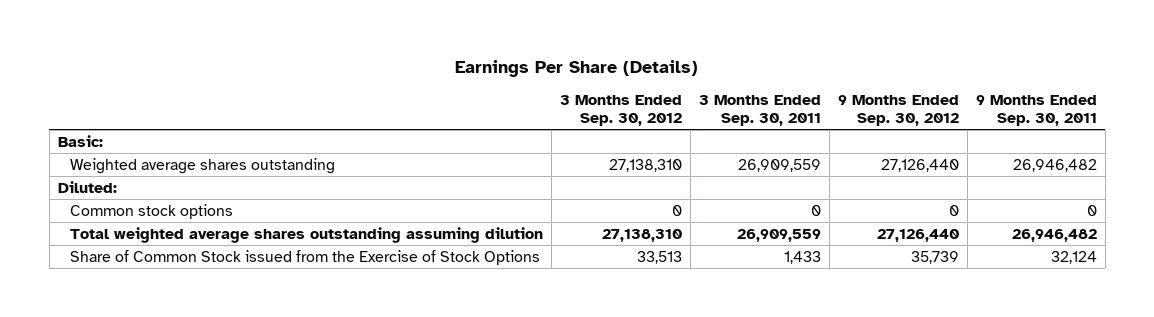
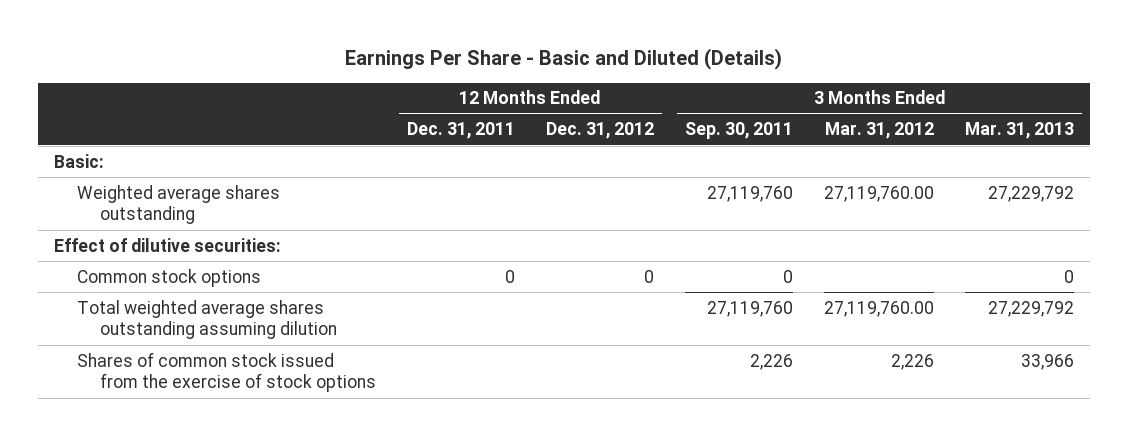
- Earnings Per Share (Details)
+ Earnings Per Share - Basic and Diluted (Details)
- | 3 Months Ended Sep. 30, 2012 | 3 Months Ended Sep. 30, 2011 | 9 Months Ended Sep. 30, 2012 | 9 Months Ended Sep. 30, 2011
+ | 12 Months Ended Dec. 31, 2011 | 12 Months Ended Dec. 31, 2012 | 3 Months Ended Sep. 30, 2011 | 3 Months Ended Mar. 31, 2012 | 3 Months Ended Mar. 31, 2013
- Weighted average shares outstanding | 27,138,310 | 26,909,559 | 27,126,440 | 26,946,482
- Diluted:
+ Weighted average shares outstanding | | | 27,119,760 | 27,119,760.00 | 27,229,792
+ Effect of dilutive securities:
- Total weighted average shares outstanding assuming dilution | 27,138,310 | 26,909,559 | 27,126,440 | 26,946,482
- Share of Common Stock issued from the Exercise of Stock Options | 33,513 | 1,433 | 35,739 | 32,124
+ Total weighted average shares outstanding assuming dilution | | | 27,119,760 | 27,119,760.00 | 27,229,792
+ Shares of common stock issued from the exercise of stock options | | | 2,226 | 2,226 | 33,966

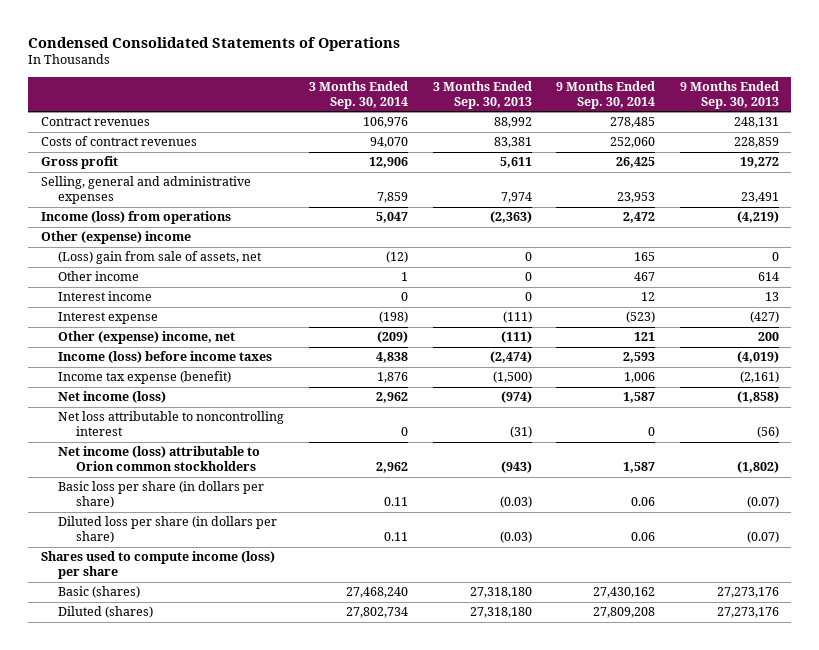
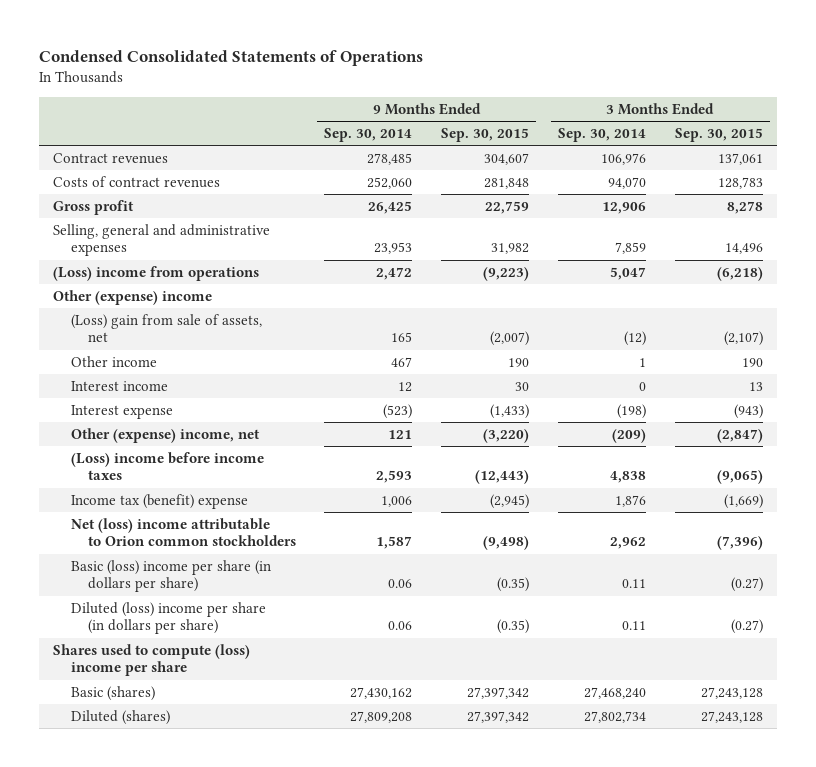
- | 3 Months Ended Sep. 30, 2014 | 3 Months Ended Sep. 30, 2013 | 9 Months Ended Sep. 30, 2014 | 9 Months Ended Sep. 30, 2013
+ | 9 Months Ended Sep. 30, 2014 | 9 Months Ended Sep. 30, 2015 | 3 Months Ended Sep. 30, 2014 | 3 Months Ended Sep. 30, 2015
- Income (loss) from operations | 5,047 | (2,363) | 2,472 | (4,219)
+ (Loss) income from operations | 2,472 | (9,223) | 5,047 | (6,218)
- Income (loss) before income taxes | 4,838 | (2,474) | 2,593 | (4,019)
- Income tax expense (benefit) | 1,876 | (1,500) | 1,006 | (2,161)
- Net income (loss) | 2,962 | (974) | 1,587 | (1,858)
- Net loss attributable to noncontrolling interest | 0 | (31) | 0 | (56)
- Net income (loss) attributable to Orion common stockholders | 2,962 | (943) | 1,587 | (1,802)
- Basic loss per share (in dollars per share) | 0.11 | (0.03) | 0.06 | (0.07)
- Diluted loss per share (in dollars per share) | 0.11 | (0.03) | 0.06 | (0.07)
- Shares used to compute income (loss) per share
+ (Loss) income before income taxes | 2,593 | (12,443) | 4,838 | (9,065)
+ Income tax (benefit) expense | 1,006 | (2,945) | 1,876 | (1,669)
+ Net (loss) income attributable to Orion common stockholders | 1,587 | (9,498) | 2,962 | (7,396)
+ Basic (loss) income per share (in dollars per share) | 0.06 | (0.35) | 0.11 | (0.27)
+ Diluted (loss) income per share (in dollars per share) | 0.06 | (0.35) | 0.11 | (0.27)
+ Shares used to compute (loss) income per share

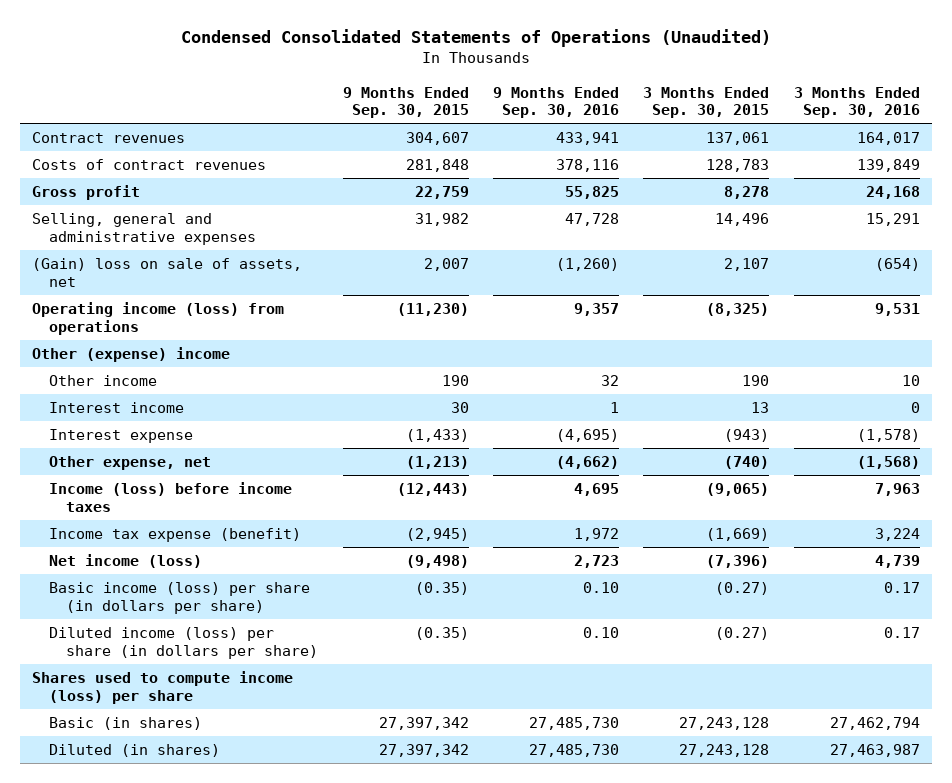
- Condensed Consolidated Statements of Operations
+ Condensed Consolidated Statements of Operations (Unaudited)
- | 9 Months Ended Sep. 30, 2014 | 9 Months Ended Sep. 30, 2015 | 3 Months Ended Sep. 30, 2014 | 3 Months Ended Sep. 30, 2015
+ | 9 Months Ended Sep. 30, 2015 | 9 Months Ended Sep. 30, 2016 | 3 Months Ended Sep. 30, 2015 | 3 Months Ended Sep. 30, 2016
- (Loss) income from operations | 2,472 | (9,223) | 5,047 | (6,218)
+ (Gain) loss on sale of assets, net | 2,007 | (1,260) | 2,107 | (654)
+ Operating income (loss) from operations | (11,230) | 9,357 | (8,325) | 9,531
- (Loss) gain from sale of assets, net | 165 | (2,007) | (12) | (2,107)
- Other (expense) income, net | 121 | (3,220) | (209) | (2,847)
- (Loss) income before income taxes | 2,593 | (12,443) | 4,838 | (9,065)
- Income tax (benefit) expense | 1,006 | (2,945) | 1,876 | (1,669)
- Net (loss) income attributable to Orion common stockholders | 1,587 | (9,498) | 2,962 | (7,396)
- Basic (loss) income per share (in dollars per share) | 0.06 | (0.35) | 0.11 | (0.27)
- Diluted (loss) income per share (in dollars per share) | 0.06 | (0.35) | 0.11 | (0.27)
- Shares used to compute (loss) income per share
- Basic (shares) | 27,430,162 | 27,397,342 | 27,468,240 | 27,243,128
- Diluted (shares) | 27,809,208 | 27,397,342 | 27,802,734 | 27,243,128
+ Other expense, net | (1,213) | (4,662) | (740) | (1,568)
+ Income (loss) before income taxes | (12,443) | 4,695 | (9,065) | 7,963
+ Income tax expense (benefit) | (2,945) | 1,972 | (1,669) | 3,224
+ Net income (loss) | (9,498) | 2,723 | (7,396) | 4,739
+ Basic income (loss) per share (in dollars per share) | (0.35) | 0.10 | (0.27) | 0.17
+ Diluted income (loss) per share (in dollars per share) | (0.35) | 0.10 | (0.27) | 0.17
+ Shares used to compute income (loss) per share
+ Basic (in shares) | 27,397,342 | 27,485,730 | 27,243,128 | 27,462,794
+ Diluted (in shares) | 27,397,342 | 27,485,730 | 27,243,128 | 27,463,987

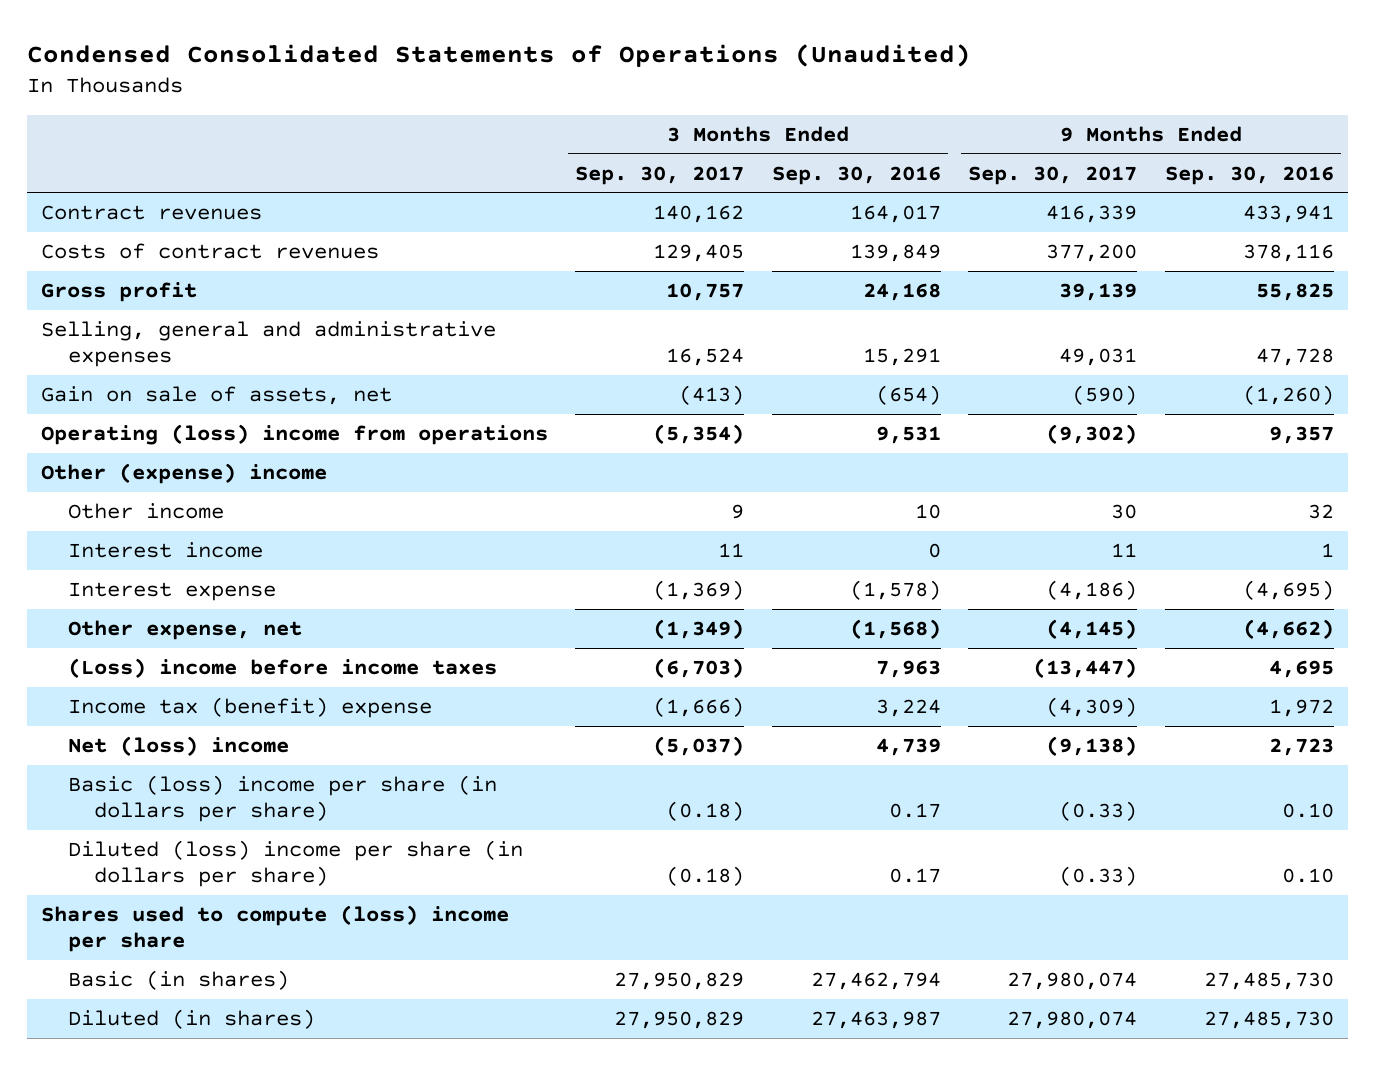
- | 9 Months Ended Sep. 30, 2015 | 9 Months Ended Sep. 30, 2016 | 3 Months Ended Sep. 30, 2015 | 3 Months Ended Sep. 30, 2016
+ | 3 Months Ended Sep. 30, 2017 | 3 Months Ended Sep. 30, 2016 | 9 Months Ended Sep. 30, 2017 | 9 Months Ended Sep. 30, 2016
- (Gain) loss on sale of assets, net | 2,007 | (1,260) | 2,107 | (654)
- Operating income (loss) from operations | (11,230) | 9,357 | (8,325) | 9,531
+ Gain on sale of assets, net | (413) | (654) | (590) | (1,260)
+ Operating (loss) income from operations | (5,354) | 9,531 | (9,302) | 9,357
- Income (loss) before income taxes | (12,443) | 4,695 | (9,065) | 7,963
- Income tax expense (benefit) | (2,945) | 1,972 | (1,669) | 3,224
- Net income (loss) | (9,498) | 2,723 | (7,396) | 4,739
- Basic income (loss) per share (in dollars per share) | (0.35) | 0.10 | (0.27) | 0.17
- Diluted income (loss) per share (in dollars per share) | (0.35) | 0.10 | (0.27) | 0.17
- Shares used to compute income (loss) per share
+ (Loss) income before income taxes | (6,703) | 7,963 | (13,447) | 4,695
+ Income tax (benefit) expense | (1,666) | 3,224 | (4,309) | 1,972
+ Net (loss) income | (5,037) | 4,739 | (9,138) | 2,723
+ Basic (loss) income per share (in dollars per share) | (0.18) | 0.17 | (0.33) | 0.10
+ Diluted (loss) income per share (in dollars per share) | (0.18) | 0.17 | (0.33) | 0.10
+ Shares used to compute (loss) income per share

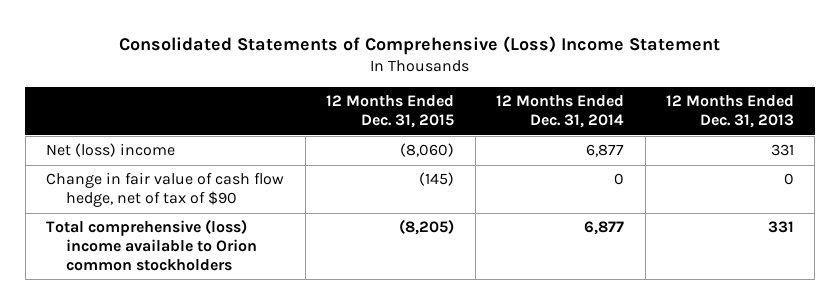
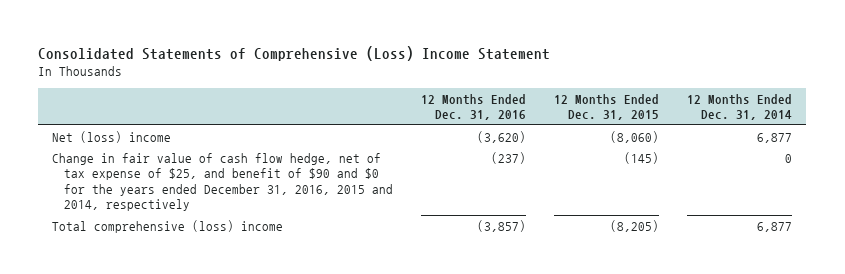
- | 12 Months Ended Dec. 31, 2015 | 12 Months Ended Dec. 31, 2014 | 12 Months Ended Dec. 31, 2013
+ | 12 Months Ended Dec. 31, 2016 | 12 Months Ended Dec. 31, 2015 | 12 Months Ended Dec. 31, 2014
- Change in fair value of cash flow hedge, net of tax of $90 | (145) | 0 | 0
- Total comprehensive (loss) income available to Orion common stockholders | (8,205) | 6,877 | 331
+ Change in fair value of cash flow hedge, net of tax expense of $25, and benefit of $90 and $0 for the years ended December 31, 2016, 2015 and 2014, respectively | (237) | (145) | 0
+ Total comprehensive (loss) income | (3,857) | (8,205) | 6,877

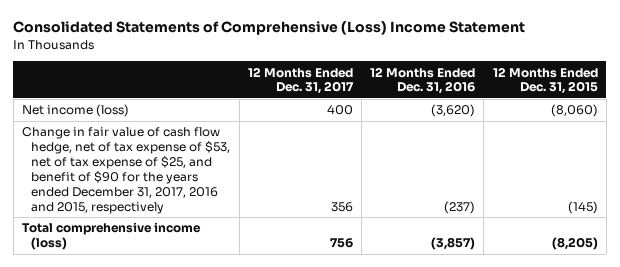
- | 12 Months Ended Dec. 31, 2016 | 12 Months Ended Dec. 31, 2015 | 12 Months Ended Dec. 31, 2014
+ | 12 Months Ended Dec. 31, 2017 | 12 Months Ended Dec. 31, 2016 | 12 Months Ended Dec. 31, 2015
- Net (loss) income | (3,620) | (8,060) | 6,877
- Change in fair value of cash flow hedge, net of tax expense of $25, and benefit of $90 and $0 for the years ended December 31, 2016, 2015 and 2014, respectively | (237) | (145) | 0
- Total comprehensive (loss) income | (3,857) | (8,205) | 6,877
+ Net income (loss) | 400 | (3,620) | (8,060)
+ Change in fair value of cash flow hedge, net of tax expense of $53, net of tax expense of $25, and benefit of $90 for the years ended December 31, 2017, 2016 and 2015, respectively | 356 | (237) | (145)
+ Total comprehensive income (loss) | 756 | (3,857) | (8,205)

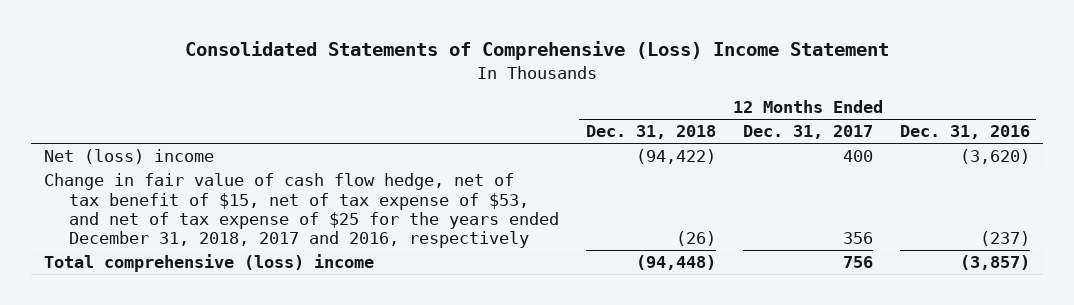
- | 12 Months Ended Dec. 31, 2017 | 12 Months Ended Dec. 31, 2016 | 12 Months Ended Dec. 31, 2015
+ | 12 Months Ended Dec. 31, 2018 | 12 Months Ended Dec. 31, 2017 | 12 Months Ended Dec. 31, 2016
- Net income (loss) | 400 | (3,620) | (8,060)
- Change in fair value of cash flow hedge, net of tax expense of $53, net of tax expense of $25, and benefit of $90 for the years ended December 31, 2017, 2016 and 2015, respectively | 356 | (237) | (145)
- Total comprehensive income (loss) | 756 | (3,857) | (8,205)
+ Net (loss) income | (94,422) | 400 | (3,620)
+ Change in fair value of cash flow hedge, net of tax benefit of $15, net of tax expense of $53, and net of tax expense of $25 for the years ended December 31, 2018, 2017 and 2016, respectively | (26) | 356 | (237)
+ Total comprehensive (loss) income | (94,448) | 756 | (3,857)

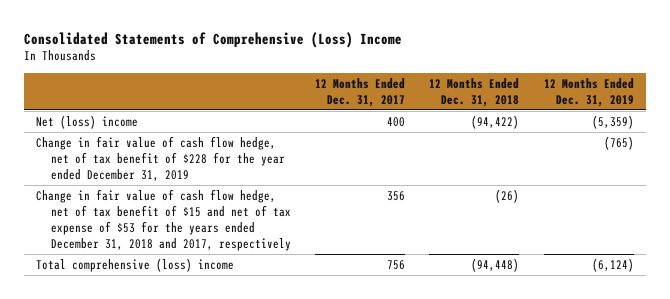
- Consolidated Statements of Comprehensive (Loss) Income Statement
+ Consolidated Statements of Comprehensive (Loss) Income
- | 12 Months Ended Dec. 31, 2018 | 12 Months Ended Dec. 31, 2017 | 12 Months Ended Dec. 31, 2016
+ | 12 Months Ended Dec. 31, 2017 | 12 Months Ended Dec. 31, 2018 | 12 Months Ended Dec. 31, 2019
- Change in fair value of cash flow hedge, net of tax benefit of $15, net of tax expense of $53, and net of tax expense of $25 for the years ended December 31, 2018, 2017 and 2016, respectively | (26) | 356 | (237)
+ Change in fair value of cash flow hedge, net of tax benefit of $228 for the year ended December 31, 2019 | | | (765)
+ Change in fair value of cash flow hedge, net of tax benefit of $15 and net of tax expense of $53 for the years ended December 31, 2018 and 2017, respectively | 356 | (26) |

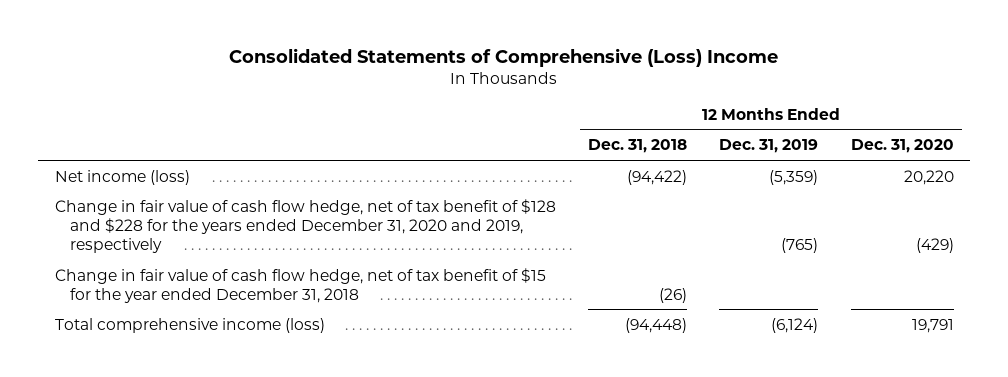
- | 12 Months Ended Dec. 31, 2017 | 12 Months Ended Dec. 31, 2018 | 12 Months Ended Dec. 31, 2019
+ | 12 Months Ended Dec. 31, 2018 | 12 Months Ended Dec. 31, 2019 | 12 Months Ended Dec. 31, 2020
- Net (loss) income | 400 | (94,422) | (5,359)
- Change in fair value of cash flow hedge, net of tax benefit of $228 for the year ended December 31, 2019 | | | (765)
- Change in fair value of cash flow hedge, net of tax benefit of $15 and net of tax expense of $53 for the years ended December 31, 2018 and 2017, respectively | 356 | (26) |
- Total comprehensive (loss) income | 756 | (94,448) | (6,124)
+ Net income (loss) | (94,422) | (5,359) | 20,220
+ Change in fair value of cash flow hedge, net of tax benefit of $128 and $228 for the years ended December 31, 2020 and 2019, respectively | | (765) | (429)
+ Change in fair value of cash flow hedge, net of tax benefit of $15 for the year ended December 31, 2018 | (26) | |
+ Total comprehensive income (loss) | (94,448) | (6,124) | 19,791

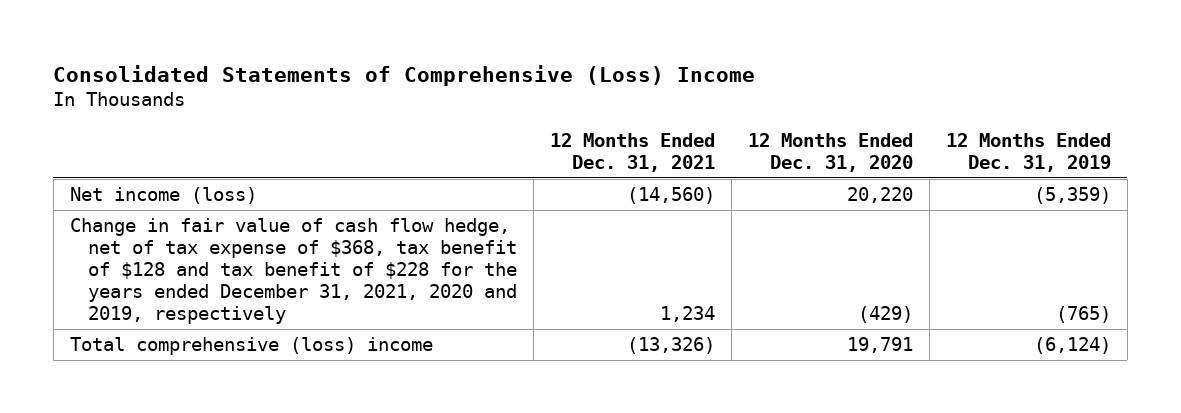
- | 12 Months Ended Dec. 31, 2018 | 12 Months Ended Dec. 31, 2019 | 12 Months Ended Dec. 31, 2020
+ | 12 Months Ended Dec. 31, 2021 | 12 Months Ended Dec. 31, 2020 | 12 Months Ended Dec. 31, 2019
- Change in fair value of cash flow hedge, net of tax benefit of $128 and $228 for the years ended December 31, 2020 and 2019, respectively | | (765) | (429)
- Change in fair value of cash flow hedge, net of tax benefit of $15 for the year ended December 31, 2018 | (26) | |
- Total comprehensive income (loss) | (94,448) | (6,124) | 19,791
+ Change in fair value of cash flow hedge, net of tax expense of $368, tax benefit of $128 and tax benefit of $228 for the years ended December 31, 2021, 2020 and 2019, respectively | 1,234 | (429) | (765)
+ Total comprehensive (loss) income | (13,326) | 19,791 | (6,124)

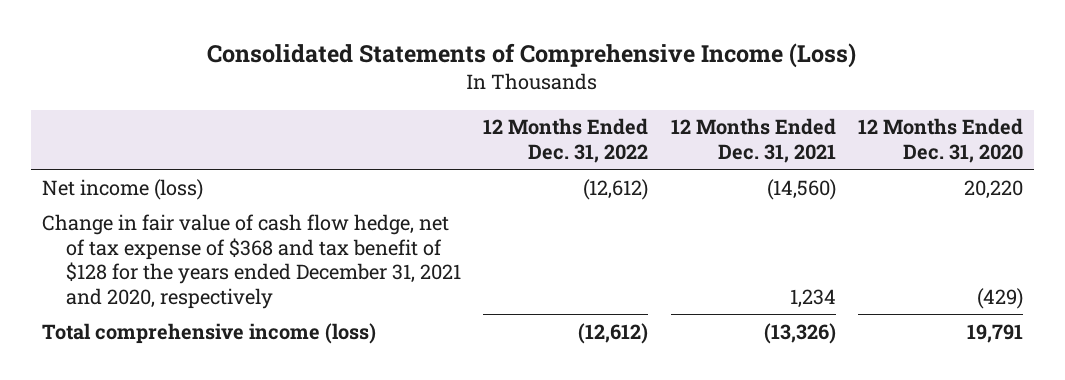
- Consolidated Statements of Comprehensive (Loss) Income
+ Consolidated Statements of Comprehensive Income (Loss)
- | 12 Months Ended Dec. 31, 2021 | 12 Months Ended Dec. 31, 2020 | 12 Months Ended Dec. 31, 2019
+ | 12 Months Ended Dec. 31, 2022 | 12 Months Ended Dec. 31, 2021 | 12 Months Ended Dec. 31, 2020
- Change in fair value of cash flow hedge, net of tax expense of $368, tax benefit of $128 and tax benefit of $228 for the years ended December 31, 2021, 2020 and 2019, respectively | 1,234 | (429) | (765)
- Total comprehensive (loss) income | (13,326) | 19,791 | (6,124)
+ Change in fair value of cash flow hedge, net of tax expense of $368 and tax benefit of $128 for the years ended December 31, 2021 and 2020, respectively | | 1,234 | (429)
+ Total comprehensive income (loss) | (12,612) | (13,326) | 19,791

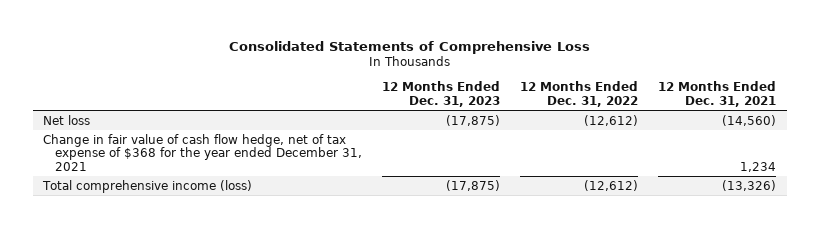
- Consolidated Statements of Comprehensive Income (Loss)
+ Consolidated Statements of Comprehensive Loss
- | 12 Months Ended Dec. 31, 2022 | 12 Months Ended Dec. 31, 2021 | 12 Months Ended Dec. 31, 2020
+ | 12 Months Ended Dec. 31, 2023 | 12 Months Ended Dec. 31, 2022 | 12 Months Ended Dec. 31, 2021
- Net income (loss) | (12,612) | (14,560) | 20,220
- Change in fair value of cash flow hedge, net of tax expense of $368 and tax benefit of $128 for the years ended December 31, 2021 and 2020, respectively | | 1,234 | (429)
+ Net loss | (17,875) | (12,612) | (14,560)
+ Change in fair value of cash flow hedge, net of tax expense of $368 for the year ended December 31, 2021 | | | 1,234

